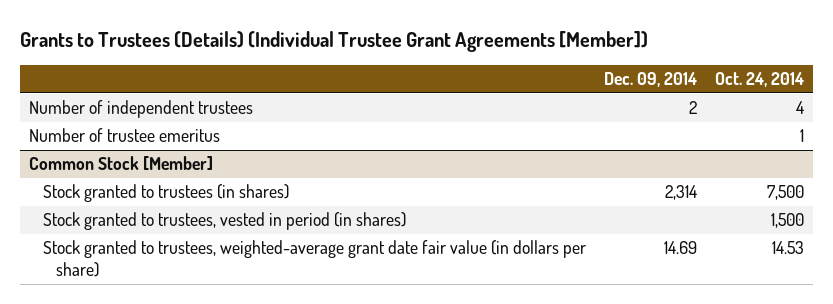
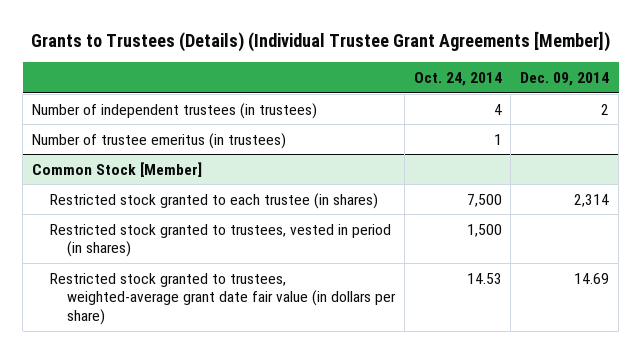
- | Dec. 09, 2014 | Oct. 24, 2014
+ | Oct. 24, 2014 | Dec. 09, 2014
- Number of independent trustees | 2 | 4
- Number of trustee emeritus | | 1
+ Number of independent trustees (in trustees) | 4 | 2
+ Number of trustee emeritus (in trustees) | 1 |
@ Common Stock [Member]
- Stock granted to trustees (in shares) | 2,314 | 7,500
- Stock granted to trustees, vested in period (in shares) | | 1,500
- Stock granted to trustees, weighted-average grant date fair value (in dollars per share) | 14.69 | 14.53
+ Restricted stock granted to each trustee (in shares) | 7,500 | 2,314
+ Restricted stock granted to trustees, vested in period (in shares) | 1,500 |
+ Restricted stock granted to trustees, weighted-average grant date fair value (in dollars per share) | 14.53 | 14.69

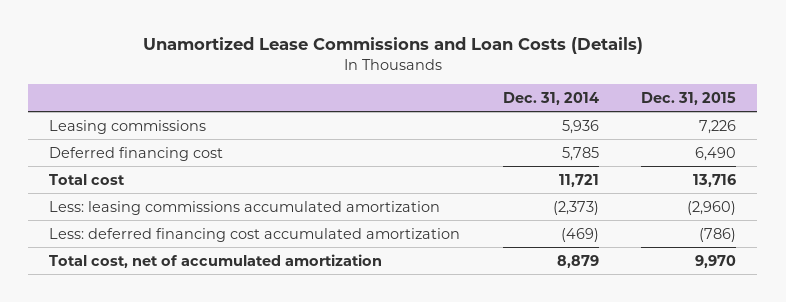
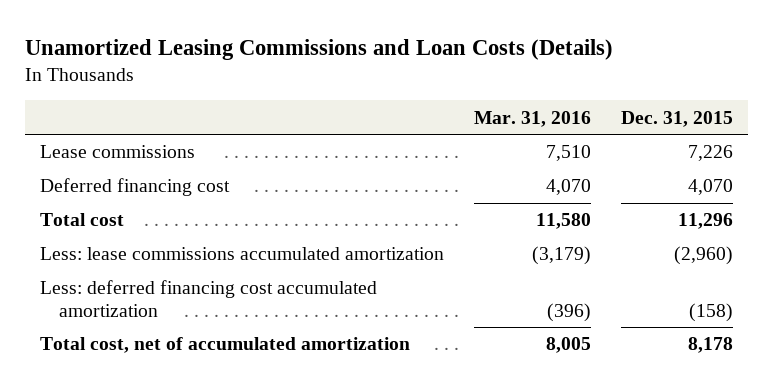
- Unamortized Lease Commissions and Loan Costs (Details)
+ Unamortized Leasing Commissions and Loan Costs (Details)
- | Dec. 31, 2014 | Dec. 31, 2015
+ | Mar. 31, 2016 | Dec. 31, 2015
- Leasing commissions | 5,936 | 7,226
- Deferred financing cost | 5,785 | 6,490
- Total cost | 11,721 | 13,716
- Less: leasing commissions accumulated amortization | (2,373) | (2,960)
- Less: deferred financing cost accumulated amortization | (469) | (786)
- Total cost, net of accumulated amortization | 8,879 | 9,970
+ Lease commissions | 7,510 | 7,226
+ Deferred financing cost | 4,070 | 4,070
+ Total cost | 11,580 | 11,296
+ Less: lease commissions accumulated amortization | (3,179) | (2,960)
+ Less: deferred financing cost accumulated amortization | (396) | (158)
+ Total cost, net of accumulated amortization | 8,005 | 8,178

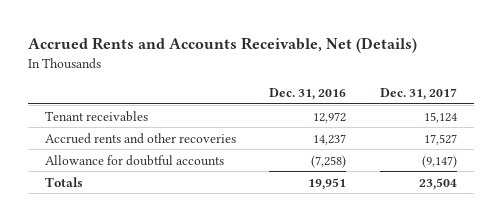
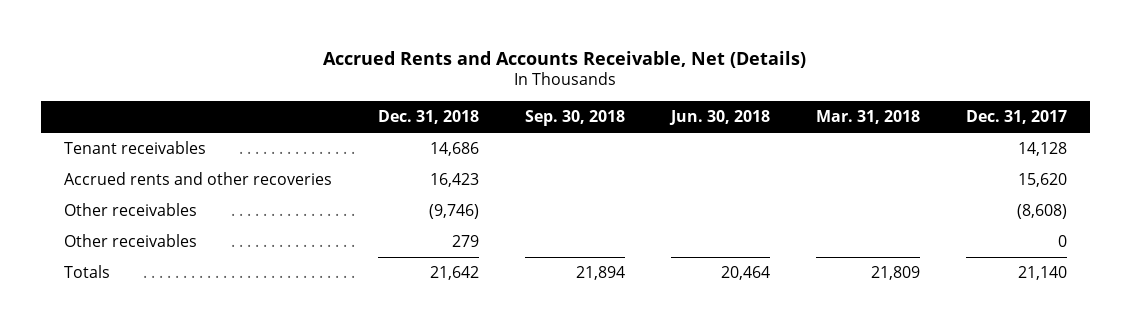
- | Dec. 31, 2016 | Dec. 31, 2017
+ | Dec. 31, 2018 | Sep. 30, 2018 | Jun. 30, 2018 | Mar. 31, 2018 | Dec. 31, 2017
- Tenant receivables | 12,972 | 15,124
- Accrued rents and other recoveries | 14,237 | 17,527
- Allowance for doubtful accounts | (7,258) | (9,147)
- Totals | 19,951 | 23,504
+ Tenant receivables | 14,686 | | | | 14,128
+ Accrued rents and other recoveries | 16,423 | | | | 15,620
+ Other receivables | (9,746) | | | | (8,608)
+ Other receivables | 279 | | | | 0
+ Totals | 21,642 | 21,894 | 20,464 | 21,809 | 21,140

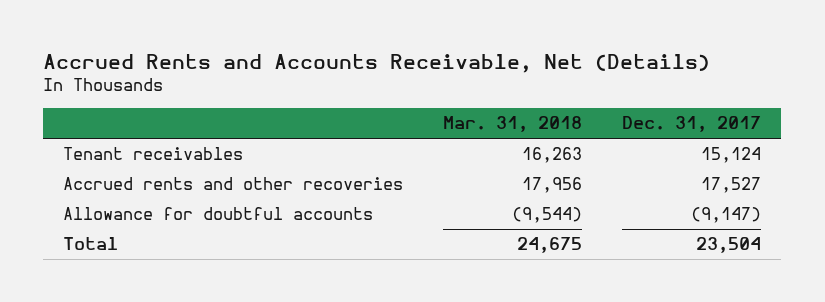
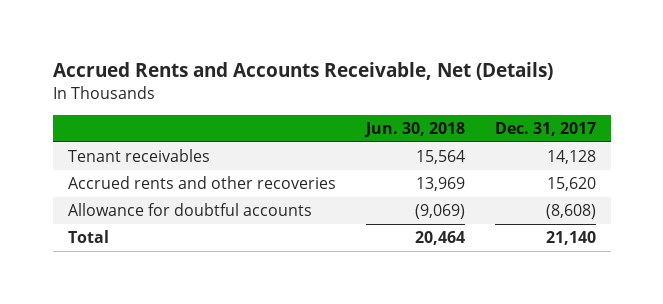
- | Mar. 31, 2018 | Dec. 31, 2017
+ | Jun. 30, 2018 | Dec. 31, 2017
- Tenant receivables | 16,263 | 15,124
- Accrued rents and other recoveries | 17,956 | 17,527
- Allowance for doubtful accounts | (9,544) | (9,147)
- Total | 24,675 | 23,504
+ Tenant receivables | 15,564 | 14,128
+ Accrued rents and other recoveries | 13,969 | 15,620
+ Allowance for doubtful accounts | (9,069) | (8,608)
+ Total | 20,464 | 21,140

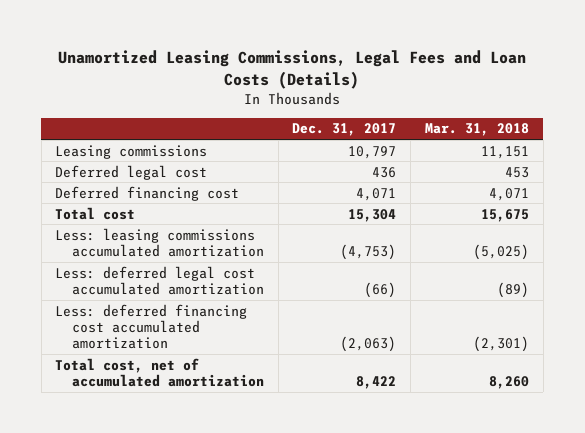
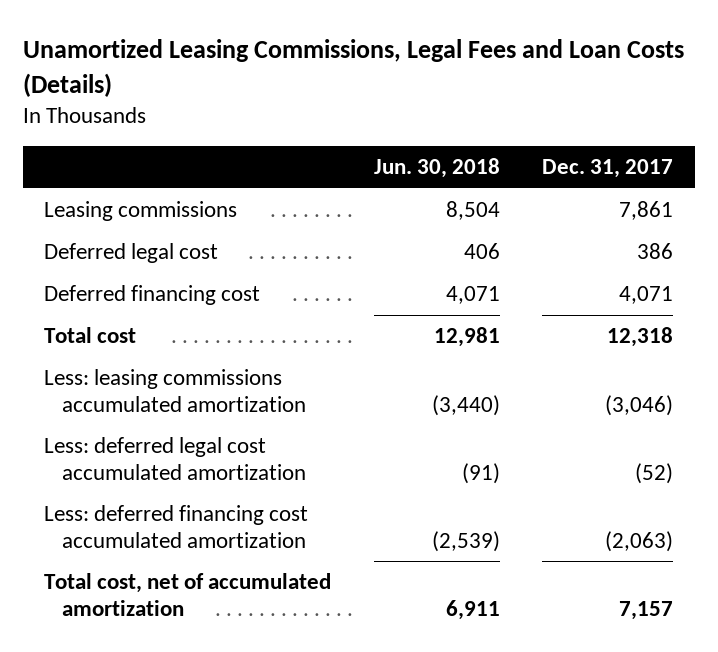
- | Dec. 31, 2017 | Mar. 31, 2018
+ | Jun. 30, 2018 | Dec. 31, 2017
- Leasing commissions | 10,797 | 11,151
- Deferred legal cost | 436 | 453
+ Leasing commissions | 8,504 | 7,861
+ Deferred legal cost | 406 | 386
- Total cost | 15,304 | 15,675
- Less: leasing commissions accumulated amortization | (4,753) | (5,025)
- Less: deferred legal cost accumulated amortization | (66) | (89)
+ Total cost | 12,981 | 12,318
+ Less: leasing commissions accumulated amortization | (3,440) | (3,046)
+ Less: deferred legal cost accumulated amortization | (91) | (52)
- Total cost, net of accumulated amortization | 8,422 | 8,260
+ Total cost, net of accumulated amortization | 6,911 | 7,157

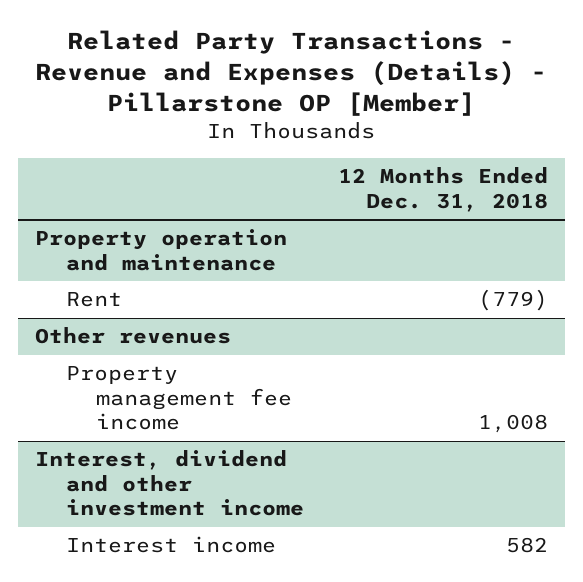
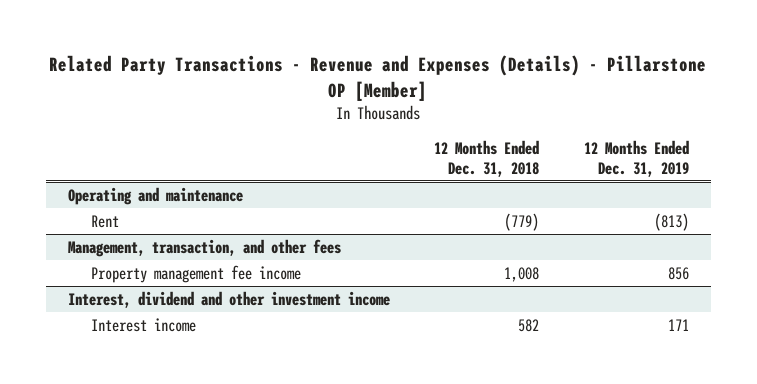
- | 12 Months Ended Dec. 31, 2018
+ | 12 Months Ended Dec. 31, 2018 | 12 Months Ended Dec. 31, 2019
- Property operation and maintenance
+ Operating and maintenance
- Other revenues
+ Management, transaction, and other fees

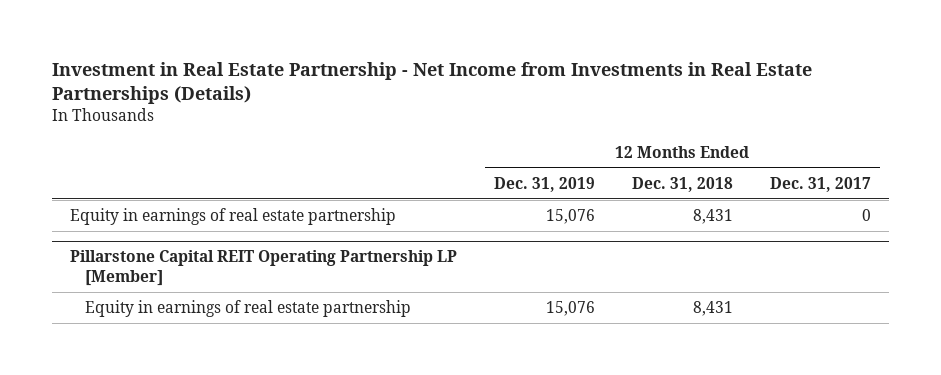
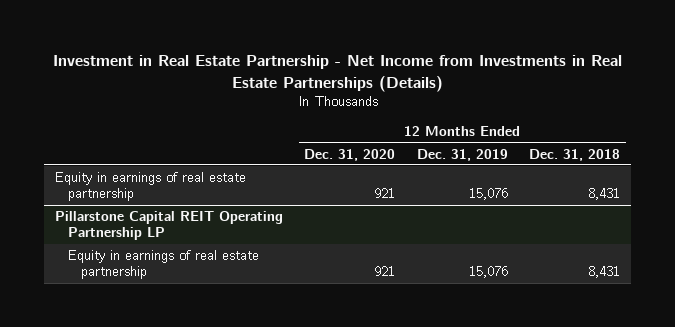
- | 12 Months Ended Dec. 31, 2019 | 12 Months Ended Dec. 31, 2018 | 12 Months Ended Dec. 31, 2017
+ | 12 Months Ended Dec. 31, 2020 | 12 Months Ended Dec. 31, 2019 | 12 Months Ended Dec. 31, 2018
- Pillarstone Capital REIT Operating Partnership LP [Member]
+ Pillarstone Capital REIT Operating Partnership LP

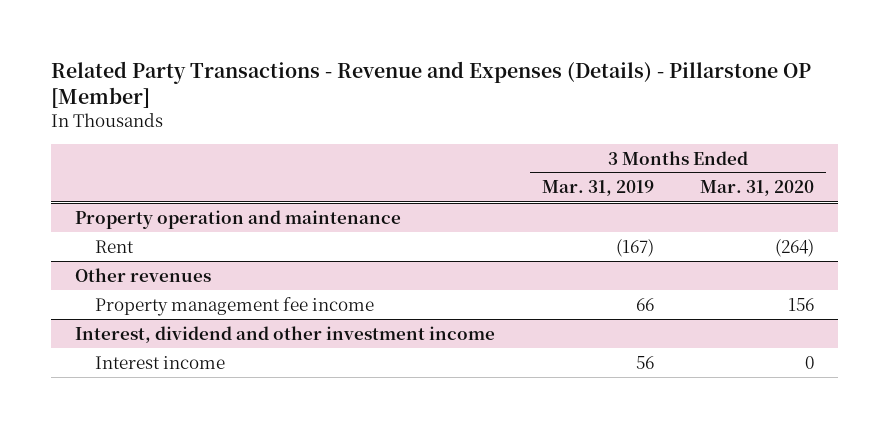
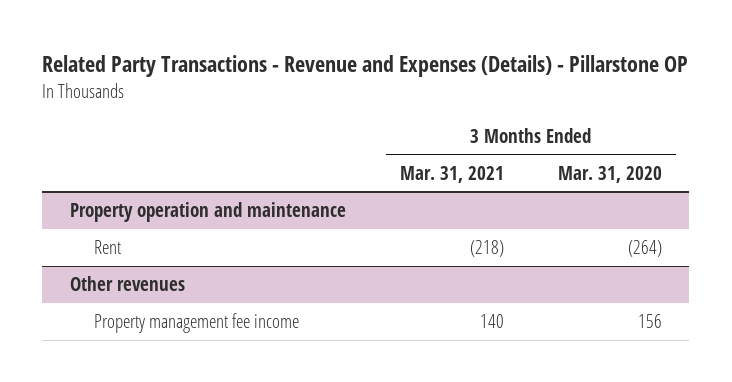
- Related Party Transactions - Revenue and Expenses (Details) - Pillarstone OP [Member]
+ Related Party Transactions - Revenue and Expenses (Details) - Pillarstone OP
- | 3 Months Ended Mar. 31, 2019 | 3 Months Ended Mar. 31, 2020
+ | 3 Months Ended Mar. 31, 2021 | 3 Months Ended Mar. 31, 2020
- Interest, dividend and other investment income
- Interest income | 56 | 0

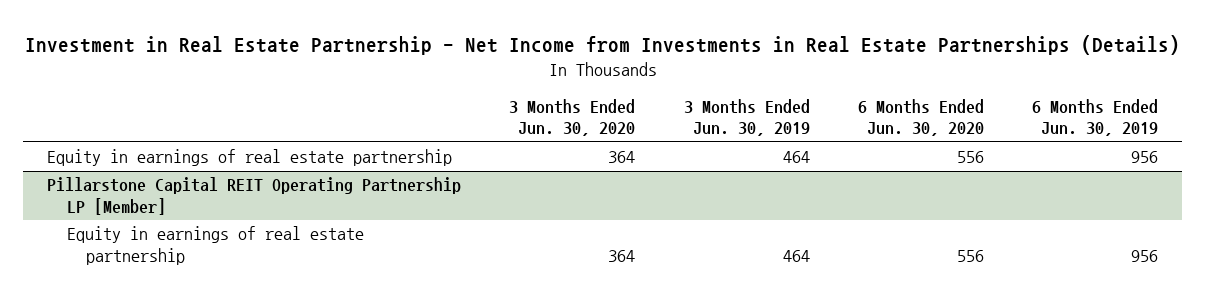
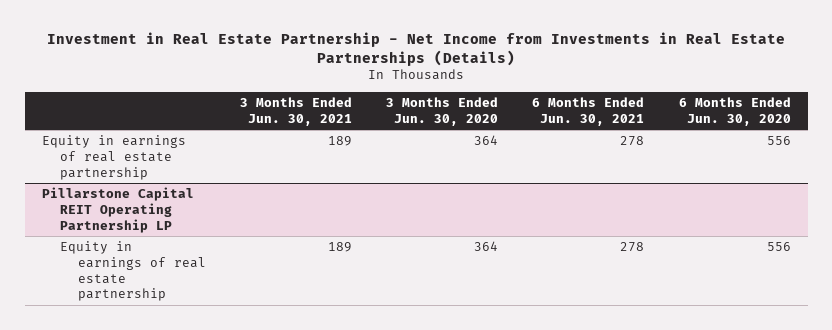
- | 3 Months Ended Jun. 30, 2020 | 3 Months Ended Jun. 30, 2019 | 6 Months Ended Jun. 30, 2020 | 6 Months Ended Jun. 30, 2019
+ | 3 Months Ended Jun. 30, 2021 | 3 Months Ended Jun. 30, 2020 | 6 Months Ended Jun. 30, 2021 | 6 Months Ended Jun. 30, 2020
- Pillarstone Capital REIT Operating Partnership LP [Member]
+ Pillarstone Capital REIT Operating Partnership LP

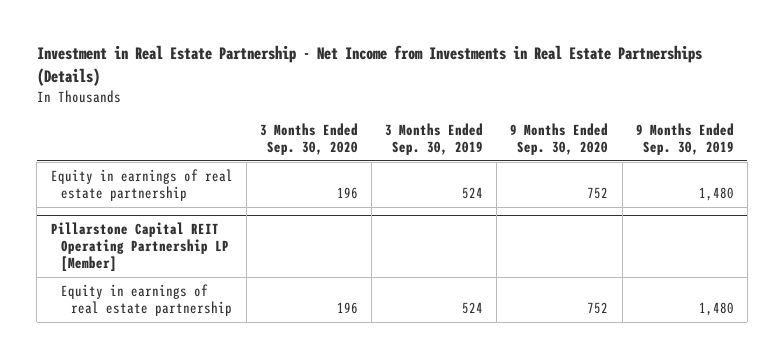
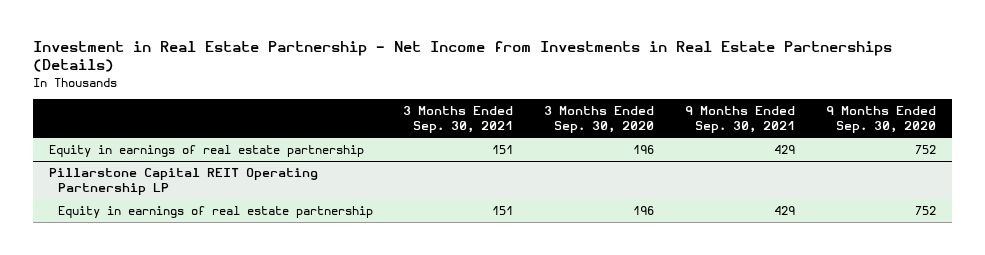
- | 3 Months Ended Sep. 30, 2020 | 3 Months Ended Sep. 30, 2019 | 9 Months Ended Sep. 30, 2020 | 9 Months Ended Sep. 30, 2019
+ | 3 Months Ended Sep. 30, 2021 | 3 Months Ended Sep. 30, 2020 | 9 Months Ended Sep. 30, 2021 | 9 Months Ended Sep. 30, 2020
- Pillarstone Capital REIT Operating Partnership LP [Member]
+ Pillarstone Capital REIT Operating Partnership LP

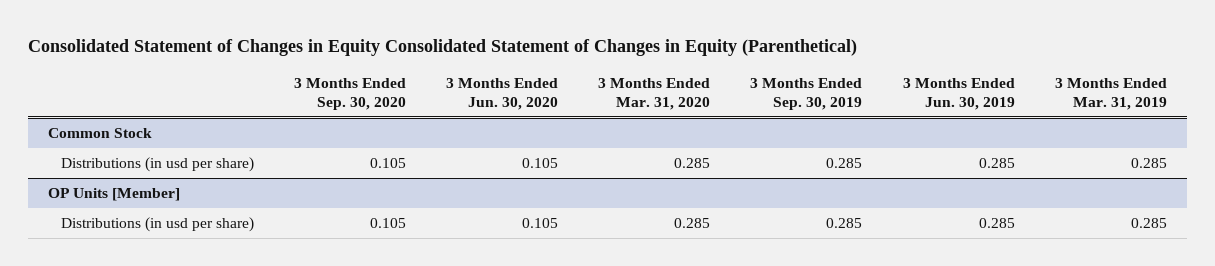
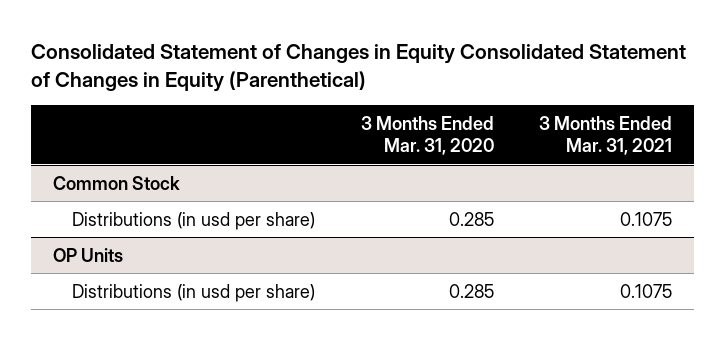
- | 3 Months Ended Sep. 30, 2020 | 3 Months Ended Jun. 30, 2020 | 3 Months Ended Mar. 31, 2020 | 3 Months Ended Sep. 30, 2019 | 3 Months Ended Jun. 30, 2019 | 3 Months Ended Mar. 31, 2019
+ | 3 Months Ended Mar. 31, 2020 | 3 Months Ended Mar. 31, 2021
- OP Units [Member]
+ OP Units

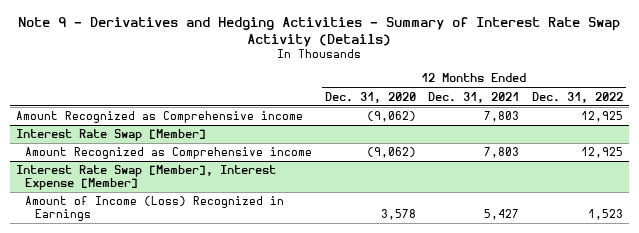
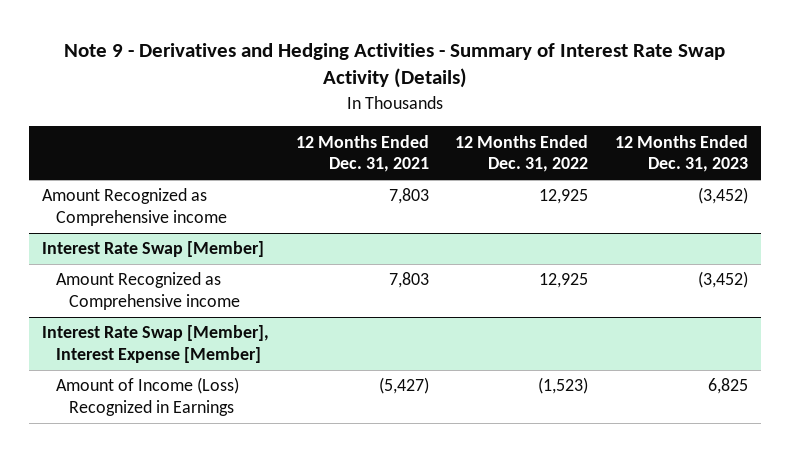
- | 12 Months Ended Dec. 31, 2020 | 12 Months Ended Dec. 31, 2021 | 12 Months Ended Dec. 31, 2022
+ | 12 Months Ended Dec. 31, 2021 | 12 Months Ended Dec. 31, 2022 | 12 Months Ended Dec. 31, 2023
@ Interest Rate Swap [Member], Interest Expense [Member]
- Amount of Income (Loss) Recognized in Earnings | 3,578 | 5,427 | 1,523
+ Amount of Income (Loss) Recognized in Earnings | (5,427) | (1,523) | 6,825

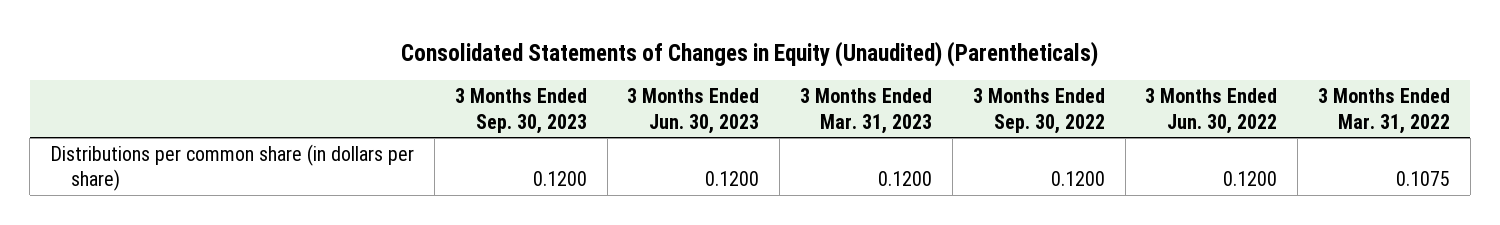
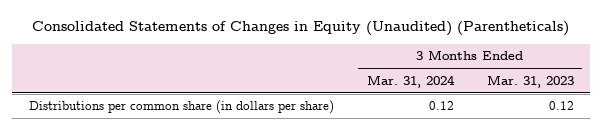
- | 3 Months Ended Sep. 30, 2023 | 3 Months Ended Jun. 30, 2023 | 3 Months Ended Mar. 31, 2023 | 3 Months Ended Sep. 30, 2022 | 3 Months Ended Jun. 30, 2022 | 3 Months Ended Mar. 31, 2022
+ | 3 Months Ended Mar. 31, 2024 | 3 Months Ended Mar. 31, 2023
- Distributions per common share (in dollars per share) | 0.1200 | 0.1200 | 0.1200 | 0.1200 | 0.1200 | 0.1075
+ Distributions per common share (in dollars per share) | 0.12 | 0.12

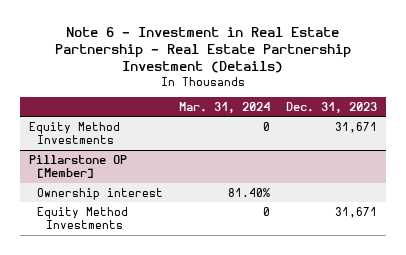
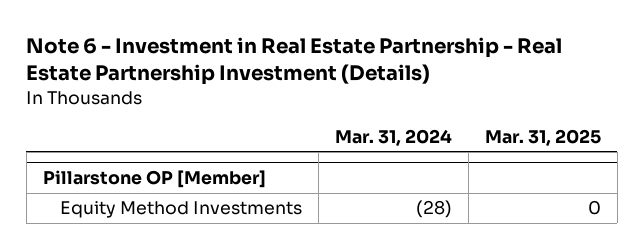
- | Mar. 31, 2024 | Dec. 31, 2023
+ | Mar. 31, 2024 | Mar. 31, 2025
- Equity Method Investments | 0 | 31,671
@ Pillarstone OP [Member]
- Ownership interest | 81.40% |
- Equity Method Investments | 0 | 31,671
+ Equity Method Investments | (28) | 0

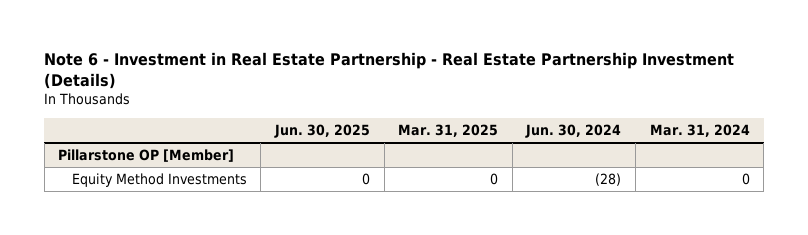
- | Mar. 31, 2024 | Mar. 31, 2025
+ | Jun. 30, 2025 | Mar. 31, 2025 | Jun. 30, 2024 | Mar. 31, 2024
@ Pillarstone OP [Member]
- Equity Method Investments | (28) | 0
+ Equity Method Investments | 0 | 0 | (28) | 0

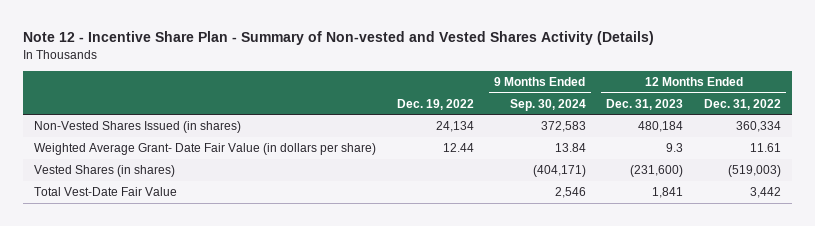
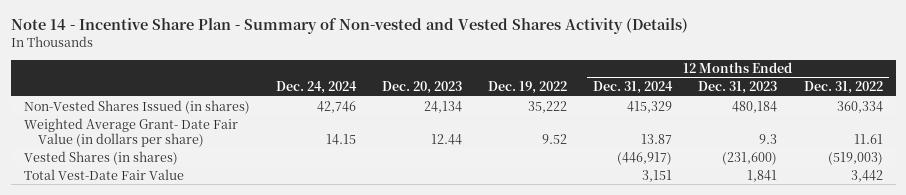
- Note 12 - Incentive Share Plan - Summary of Non-vested and Vested Shares Activity (Details)
+ Note 14 - Incentive Share Plan - Summary of Non-vested and Vested Shares Activity (Details)
- | Dec. 19, 2022 | 9 Months Ended Sep. 30, 2024 | 12 Months Ended Dec. 31, 2023 | 12 Months Ended Dec. 31, 2022
+ | Dec. 24, 2024 | Dec. 20, 2023 | Dec. 19, 2022 | 12 Months Ended Dec. 31, 2024 | 12 Months Ended Dec. 31, 2023 | 12 Months Ended Dec. 31, 2022
- Non-Vested Shares Issued (in shares) | 24,134 | 372,583 | 480,184 | 360,334
- Weighted Average Grant- Date Fair Value (in dollars per share) | 12.44 | 13.84 | 9.3 | 11.61
+ Non-Vested Shares Issued (in shares) | 42,746 | 24,134 | 35,222 | 415,329 | 480,184 | 360,334
+ Weighted Average Grant- Date Fair Value (in dollars per share) | 14.15 | 12.44 | 9.52 | 13.87 | 9.3 | 11.61

